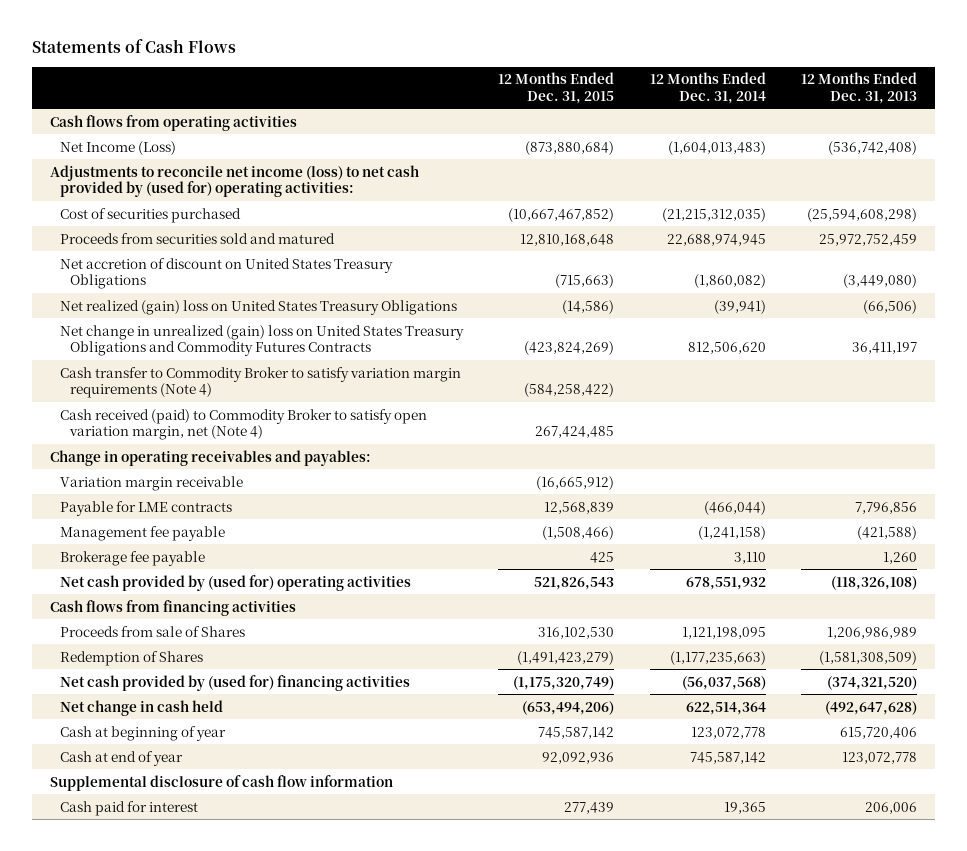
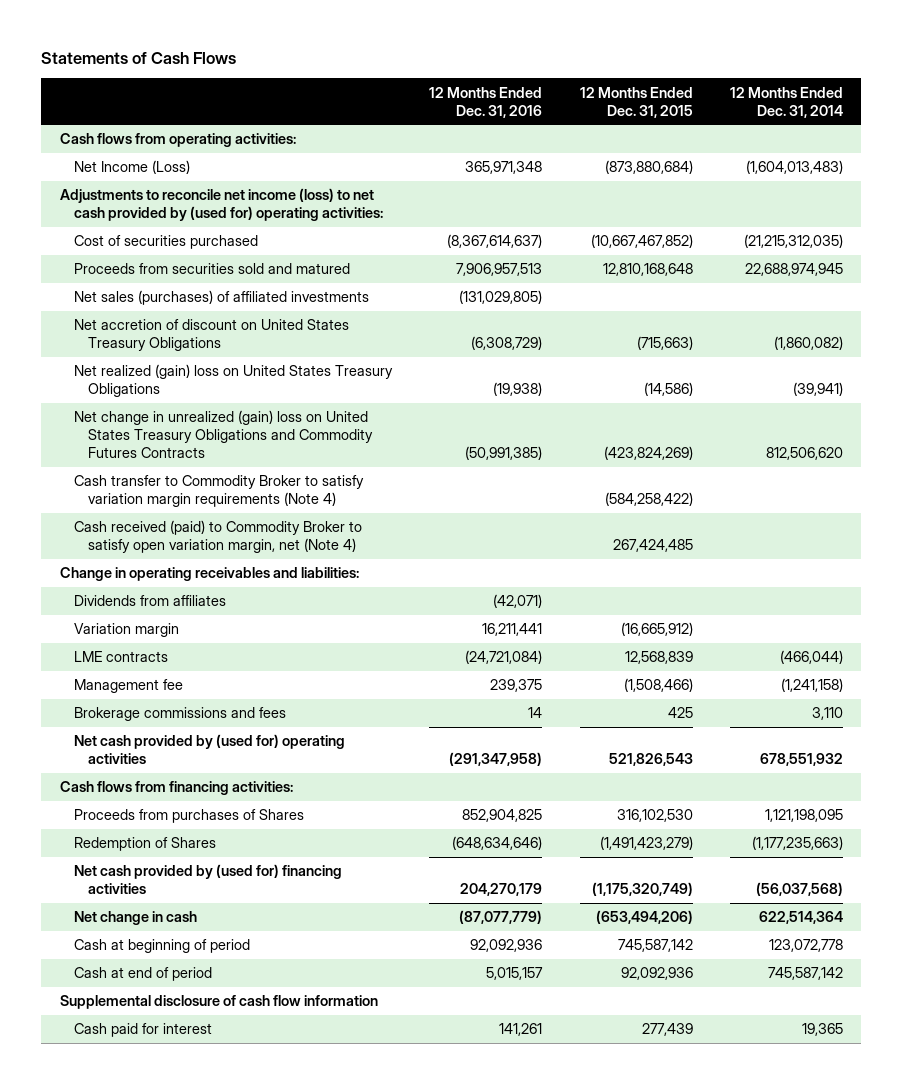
- | 12 Months Ended Dec. 31, 2015 | 12 Months Ended Dec. 31, 2014 | 12 Months Ended Dec. 31, 2013
+ | 12 Months Ended Dec. 31, 2016 | 12 Months Ended Dec. 31, 2015 | 12 Months Ended Dec. 31, 2014
- Cash flows from operating activities
+ Cash flows from operating activities:
+ Net sales (purchases) of affiliated investments | (131,029,805) | |
- Change in operating receivables and payables:
- Variation margin receivable | (16,665,912) | |
- Payable for LME contracts | 12,568,839 | (466,044) | 7,796,856
- Management fee payable | (1,508,466) | (1,241,158) | (421,588)
- Brokerage fee payable | 425 | 3,110 | 1,260
+ Change in operating receivables and liabilities:
+ Dividends from affiliates | (42,071) | |
+ Variation margin | 16,211,441 | (16,665,912) |
+ LME contracts | (24,721,084) | 12,568,839 | (466,044)
+ Management fee | 239,375 | (1,508,466) | (1,241,158)
+ Brokerage commissions and fees | 14 | 425 | 3,110
- Cash flows from financing activities
- Proceeds from sale of Shares | 316,102,530 | 1,121,198,095 | 1,206,986,989
+ Cash flows from financing activities:
+ Proceeds from purchases of Shares | 852,904,825 | 316,102,530 | 1,121,198,095
- Net change in cash held | (653,494,206) | 622,514,364 | (492,647,628)
- Cash at beginning of year | 745,587,142 | 123,072,778 | 615,720,406
- Cash at end of year | 92,092,936 | 745,587,142 | 123,072,778
+ Net change in cash | (87,077,779) | (653,494,206) | 622,514,364
+ Cash at beginning of period | 92,092,936 | 745,587,142 | 123,072,778
+ Cash at end of period | 5,015,157 | 92,092,936 | 745,587,142

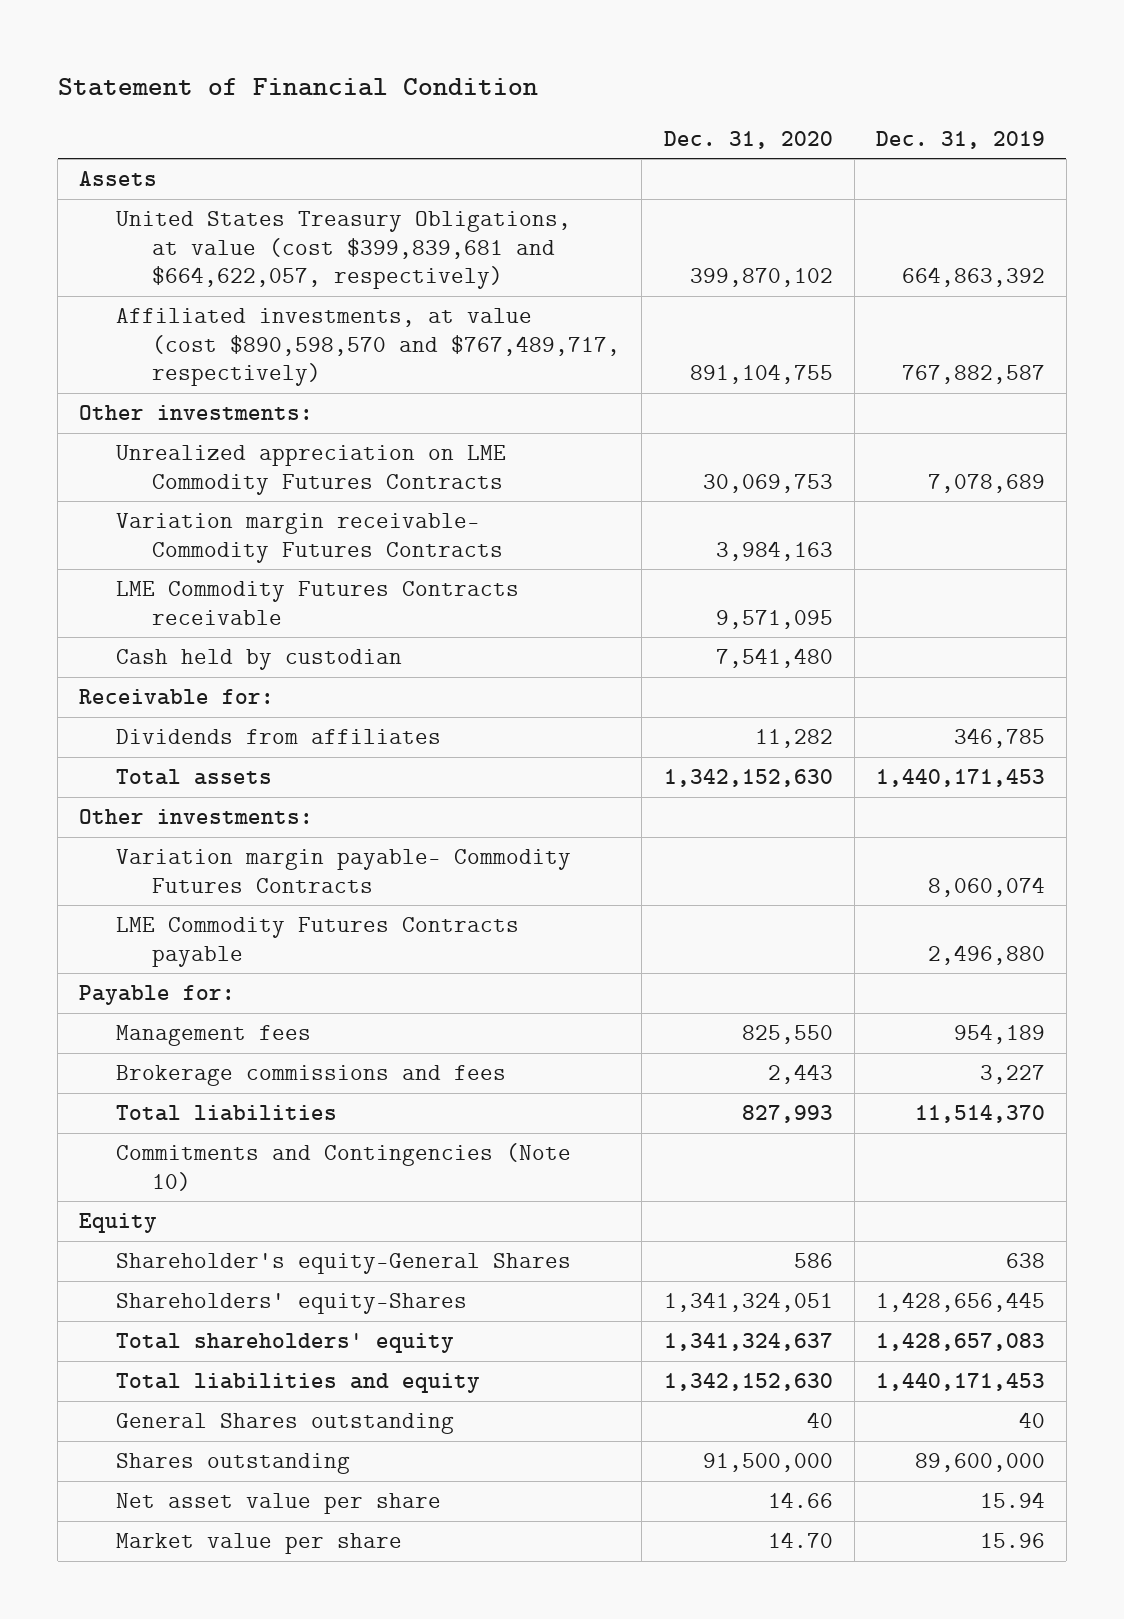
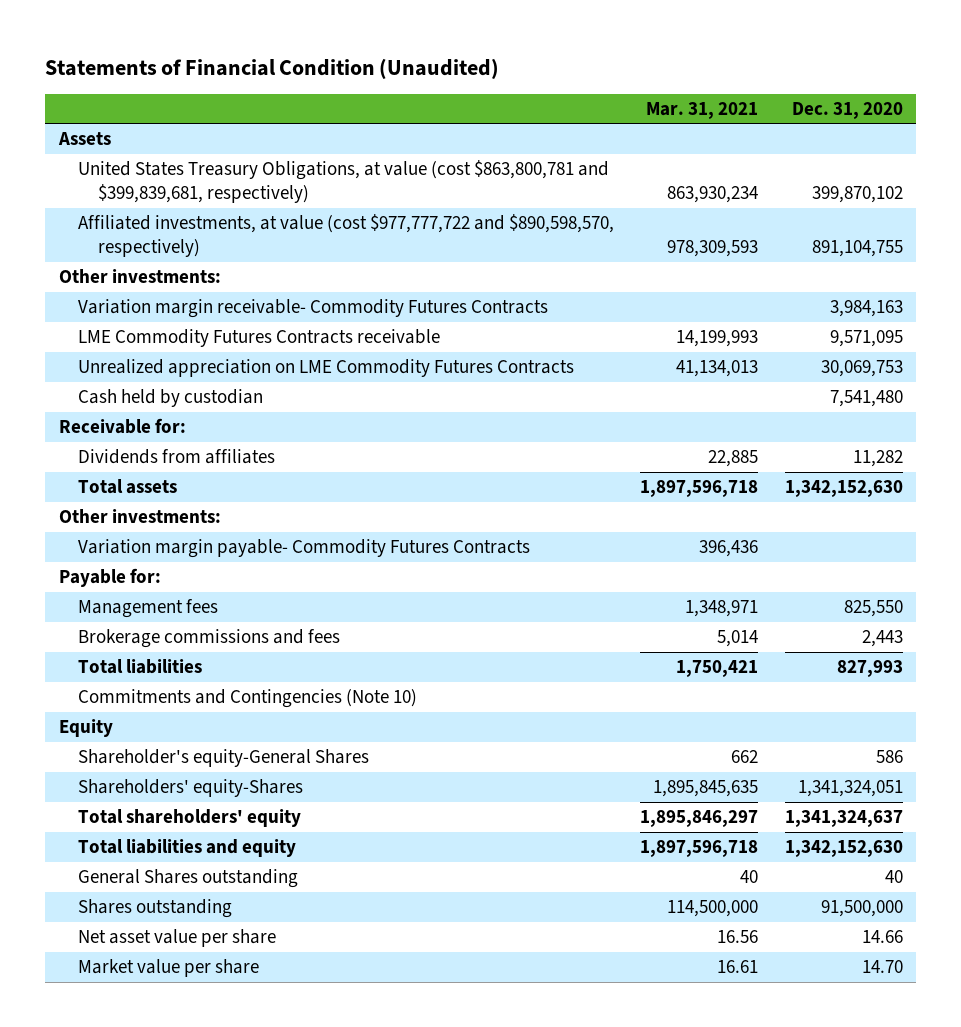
- Statement of Financial Condition
+ Statements of Financial Condition (Unaudited)
- | Dec. 31, 2020 | Dec. 31, 2019
+ | Mar. 31, 2021 | Dec. 31, 2020
- United States Treasury Obligations, at value (cost $399,839,681 and $664,622,057, respectively) | 399,870,102 | 664,863,392
- Affiliated investments, at value (cost $890,598,570 and $767,489,717, respectively) | 891,104,755 | 767,882,587
+ United States Treasury Obligations, at value (cost $863,800,781 and $399,839,681, respectively) | 863,930,234 | 399,870,102
+ Affiliated investments, at value (cost $977,777,722 and $890,598,570, respectively) | 978,309,593 | 891,104,755
moved down: Unrealized appreciation on LME Commodity Futures Contracts | 41,134,013 | 30,069,753
- LME Commodity Futures Contracts payable | | 2,496,880

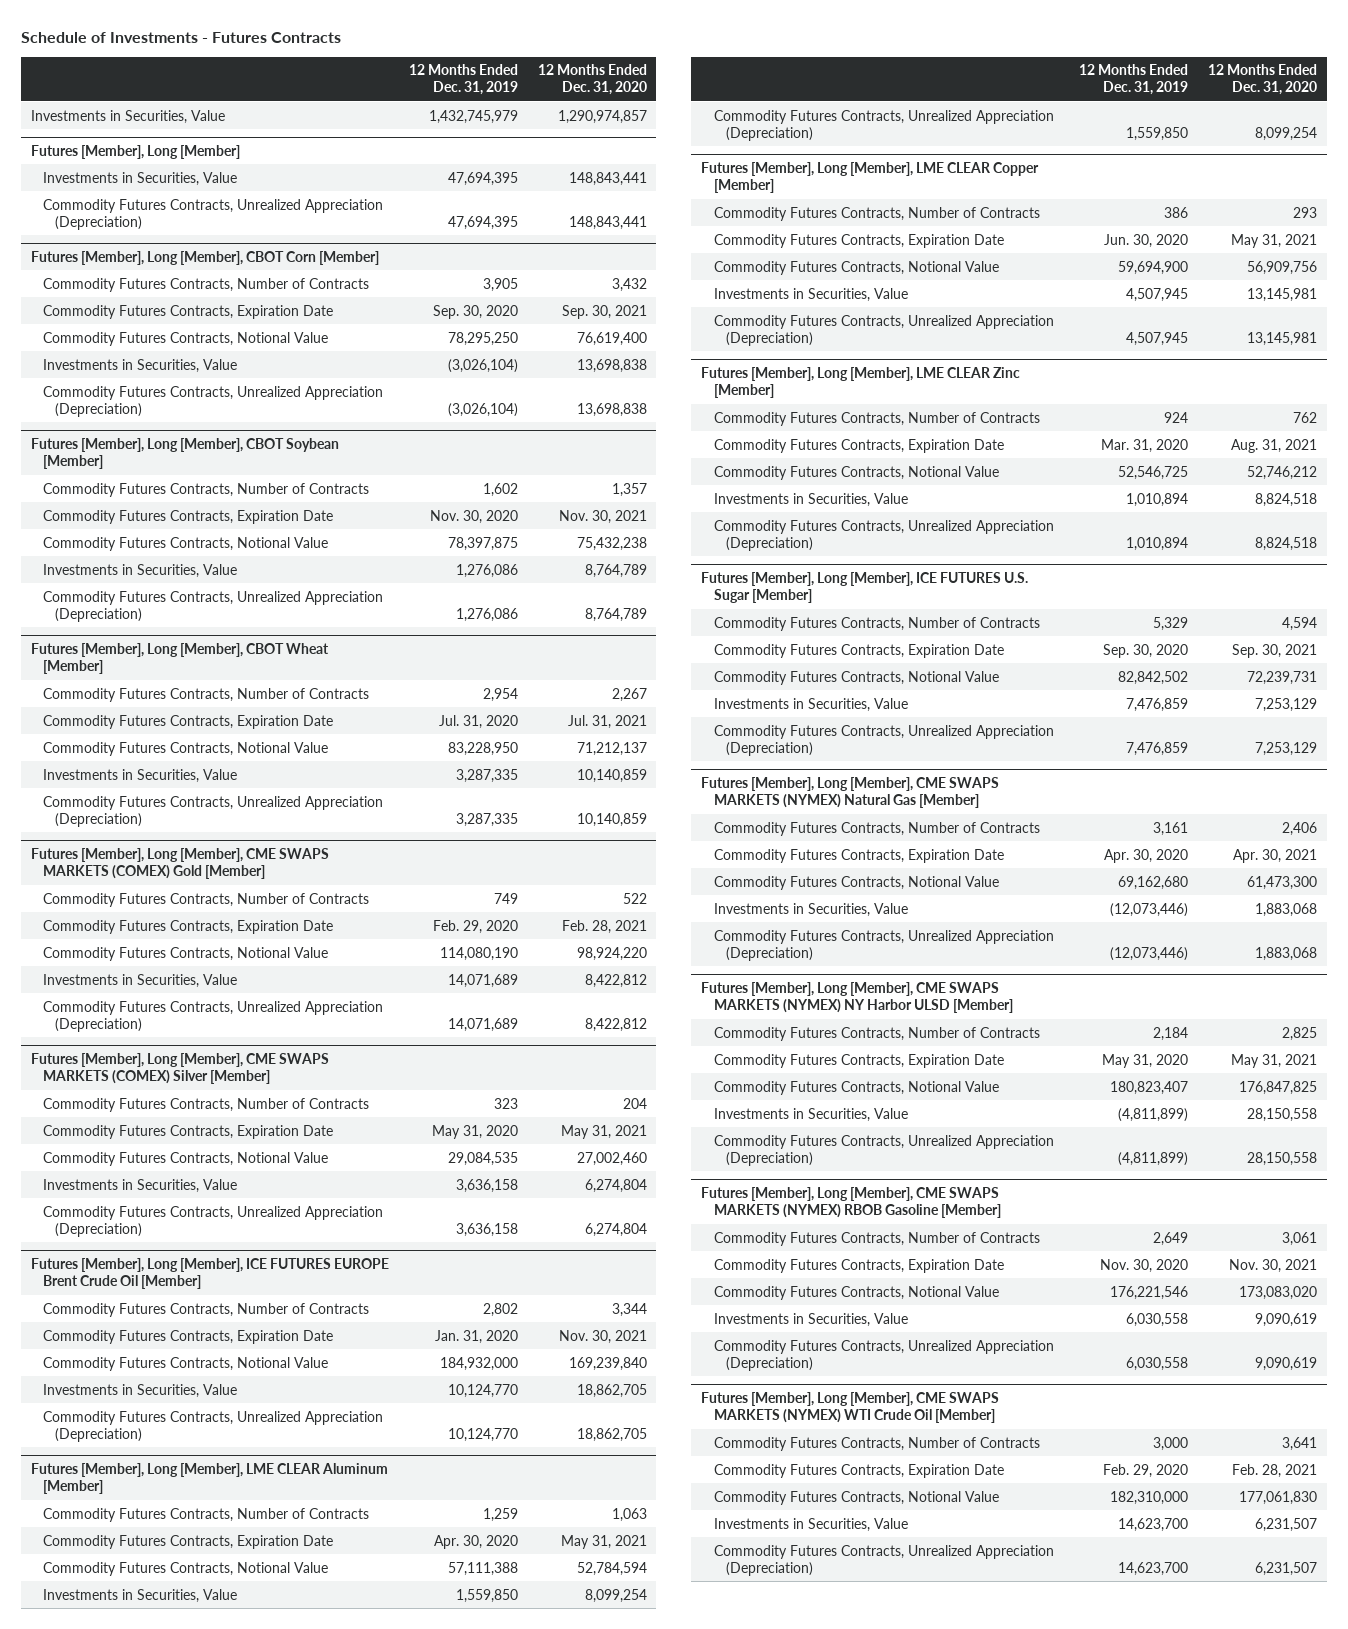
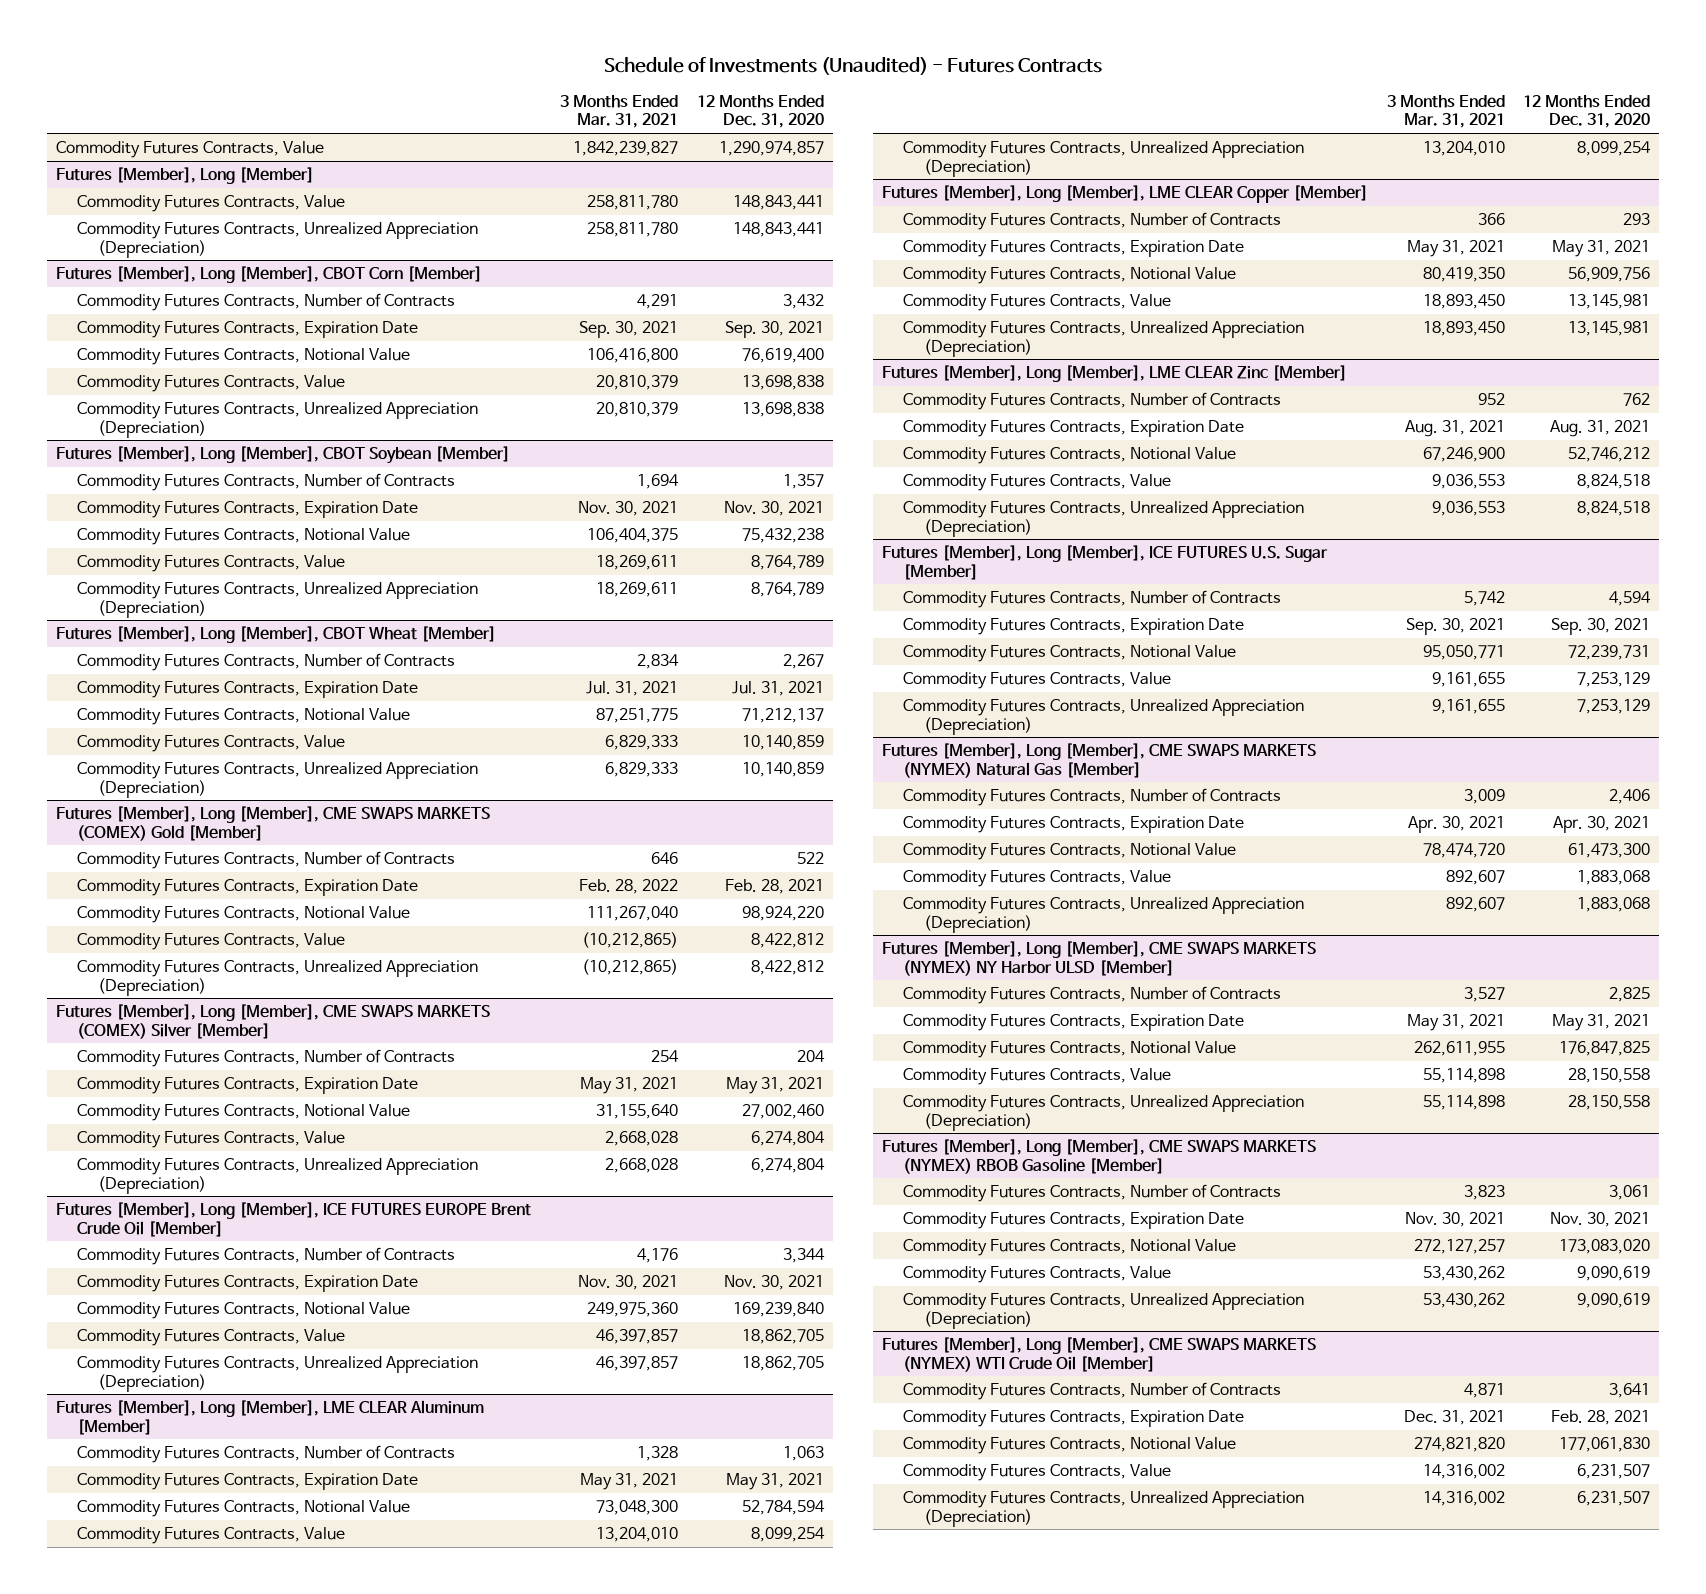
- Schedule of Investments - Futures Contracts
+ Schedule of Investments (Unaudited) - Futures Contracts
- | 12 Months Ended Dec. 31, 2019 | 12 Months Ended Dec. 31, 2020
+ | 3 Months Ended Mar. 31, 2021 | 12 Months Ended Dec. 31, 2020
- Investments in Securities, Value | 1,432,745,979 | 1,290,974,857
+ Commodity Futures Contracts, Value | 1,842,239,827 | 1,290,974,857
@ Futures [Member], Long [Member]
- Investments in Securities, Value | 47,694,395 | 148,843,441
+ Commodity Futures Contracts, Value | 258,811,780 | 148,843,441
@ Futures [Member], Long [Member], CBOT Corn [Member]
- Investments in Securities, Value | (3,026,104) | 13,698,838
+ Commodity Futures Contracts, Value | 20,810,379 | 13,698,838
@ Futures [Member], Long [Member], CBOT Soybean [Member]
- Investments in Securities, Value | 1,276,086 | 8,764,789
+ Commodity Futures Contracts, Value | 18,269,611 | 8,764,789
@ Futures [Member], Long [Member], CBOT Wheat [Member]
- Investments in Securities, Value | 3,287,335 | 10,140,859
+ Commodity Futures Contracts, Value | 6,829,333 | 10,140,859
@ Futures [Member], Long [Member], CME SWAPS MARKETS (COMEX) Gold [Member]
- Investments in Securities, Value | 14,071,689 | 8,422,812
+ Commodity Futures Contracts, Value | (10,212,865) | 8,422,812
@ Futures [Member], Long [Member], CME SWAPS MARKETS (COMEX) Silver [Member]
- Investments in Securities, Value | 3,636,158 | 6,274,804
+ Commodity Futures Contracts, Value | 2,668,028 | 6,274,804
@ Futures [Member], Long [Member], ICE FUTURES EUROPE Brent Crude Oil [Member]
- Investments in Securities, Value | 10,124,770 | 18,862,705
+ Commodity Futures Contracts, Value | 46,397,857 | 18,862,705
@ Futures [Member], Long [Member], LME CLEAR Aluminum [Member]
- Investments in Securities, Value | 1,559,850 | 8,099,254
+ Commodity Futures Contracts, Value | 13,204,010 | 8,099,254
@ Futures [Member], Long [Member], LME CLEAR Copper [Member]
- Investments in Securities, Value | 4,507,945 | 13,145,981
+ Commodity Futures Contracts, Value | 18,893,450 | 13,145,981
@ Futures [Member], Long [Member], LME CLEAR Zinc [Member]
- Investments in Securities, Value | 1,010,894 | 8,824,518
+ Commodity Futures Contracts, Value | 9,036,553 | 8,824,518
@ Futures [Member], Long [Member], ICE FUTURES U.S. Sugar [Member]
- Investments in Securities, Value | 7,476,859 | 7,253,129
+ Commodity Futures Contracts, Value | 9,161,655 | 7,253,129
@ Futures [Member], Long [Member], CME SWAPS MARKETS (NYMEX) Natural Gas [Member]
- Investments in Securities, Value | (12,073,446) | 1,883,068
+ Commodity Futures Contracts, Value | 892,607 | 1,883,068
@ Futures [Member], Long [Member], CME SWAPS MARKETS (NYMEX) NY Harbor ULSD [Member]
- Investments in Securities, Value | (4,811,899) | 28,150,558
+ Commodity Futures Contracts, Value | 55,114,898 | 28,150,558
@ Futures [Member], Long [Member], CME SWAPS MARKETS (NYMEX) RBOB Gasoline [Member]
- Investments in Securities, Value | 6,030,558 | 9,090,619
+ Commodity Futures Contracts, Value | 53,430,262 | 9,090,619
@ Futures [Member], Long [Member], CME SWAPS MARKETS (NYMEX) WTI Crude Oil [Member]
- Investments in Securities, Value | 14,623,700 | 6,231,507
+ Commodity Futures Contracts, Value | 14,316,002 | 6,231,507

